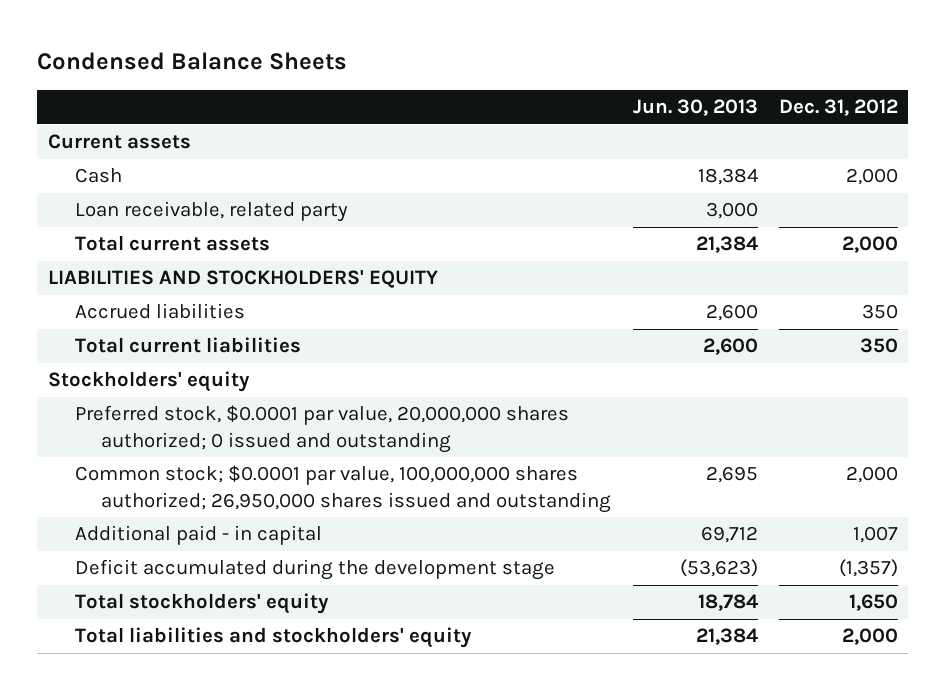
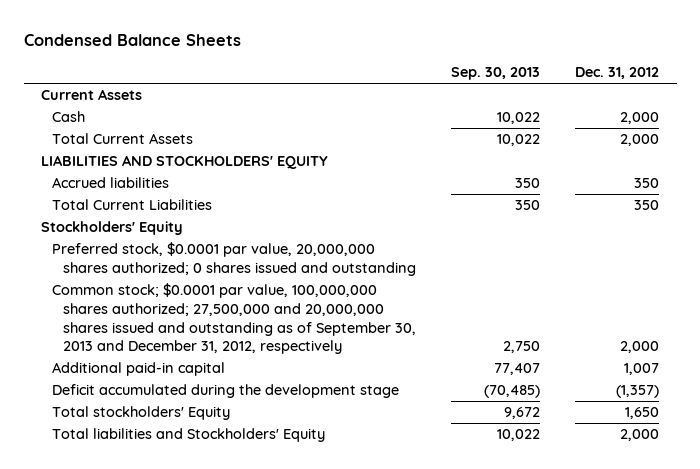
- | Jun. 30, 2013 | Dec. 31, 2012
+ | Sep. 30, 2013 | Dec. 31, 2012
- Current assets
+ Current Assets
- Loan receivable, related party | 3,000 |
- Total current assets | 21,384 | 2,000
+ Total Current Assets | 10,022 | 2,000
- Total current liabilities | 2,600 | 350
- Stockholders' equity
- Preferred stock, $0.0001 par value, 20,000,000 shares authorized; 0 issued and outstanding
- Common stock; $0.0001 par value, 100,000,000 shares authorized; 26,950,000 shares issued and outstanding | 2,695 | 2,000
- Additional paid - in capital | 69,712 | 1,007
+ Total Current Liabilities | 350 | 350
+ Stockholders' Equity
+ Preferred stock, $0.0001 par value, 20,000,000 shares authorized; 0 shares issued and outstanding
+ Common stock; $0.0001 par value, 100,000,000 shares authorized; 27,500,000 and 20,000,000 shares issued and outstanding as of September 30, 2013 and December 31, 2012, respectively | 2,750 | 2,000
+ Additional paid-in capital | 77,407 | 1,007
- Total stockholders' equity | 18,784 | 1,650
- Total liabilities and stockholders' equity | 21,384 | 2,000
+ Total stockholders' Equity | 9,672 | 1,650
+ Total liabilities and Stockholders' Equity | 10,022 | 2,000

